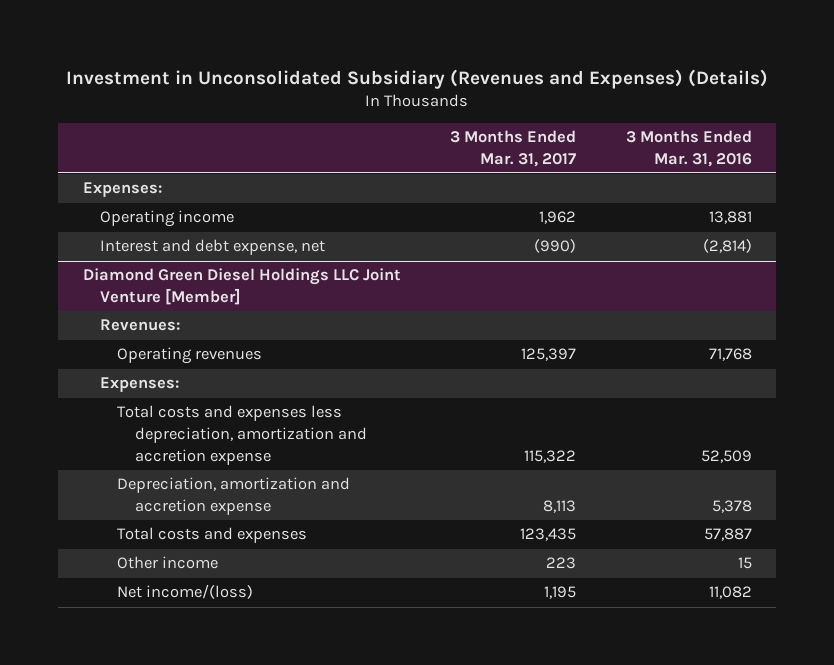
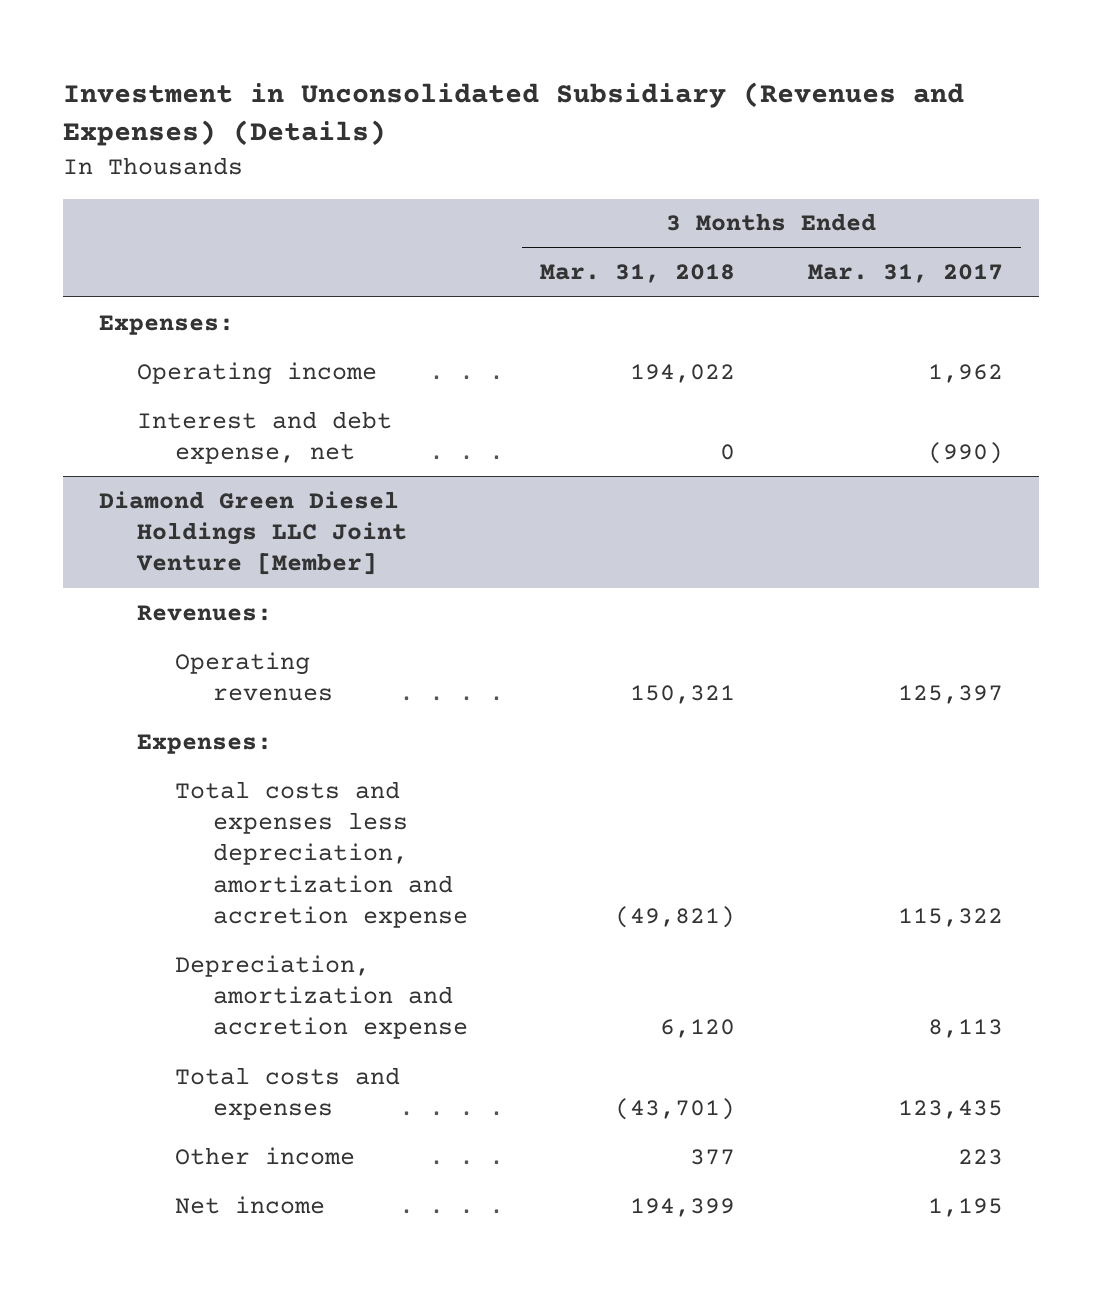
- | 3 Months Ended Mar. 31, 2017 | 3 Months Ended Mar. 31, 2016
+ | 3 Months Ended Mar. 31, 2018 | 3 Months Ended Mar. 31, 2017
@ Diamond Green Diesel Holdings LLC Joint Venture [Member]
- Net income/(loss) | 1,195 | 11,082
+ Net income | 194,399 | 1,195

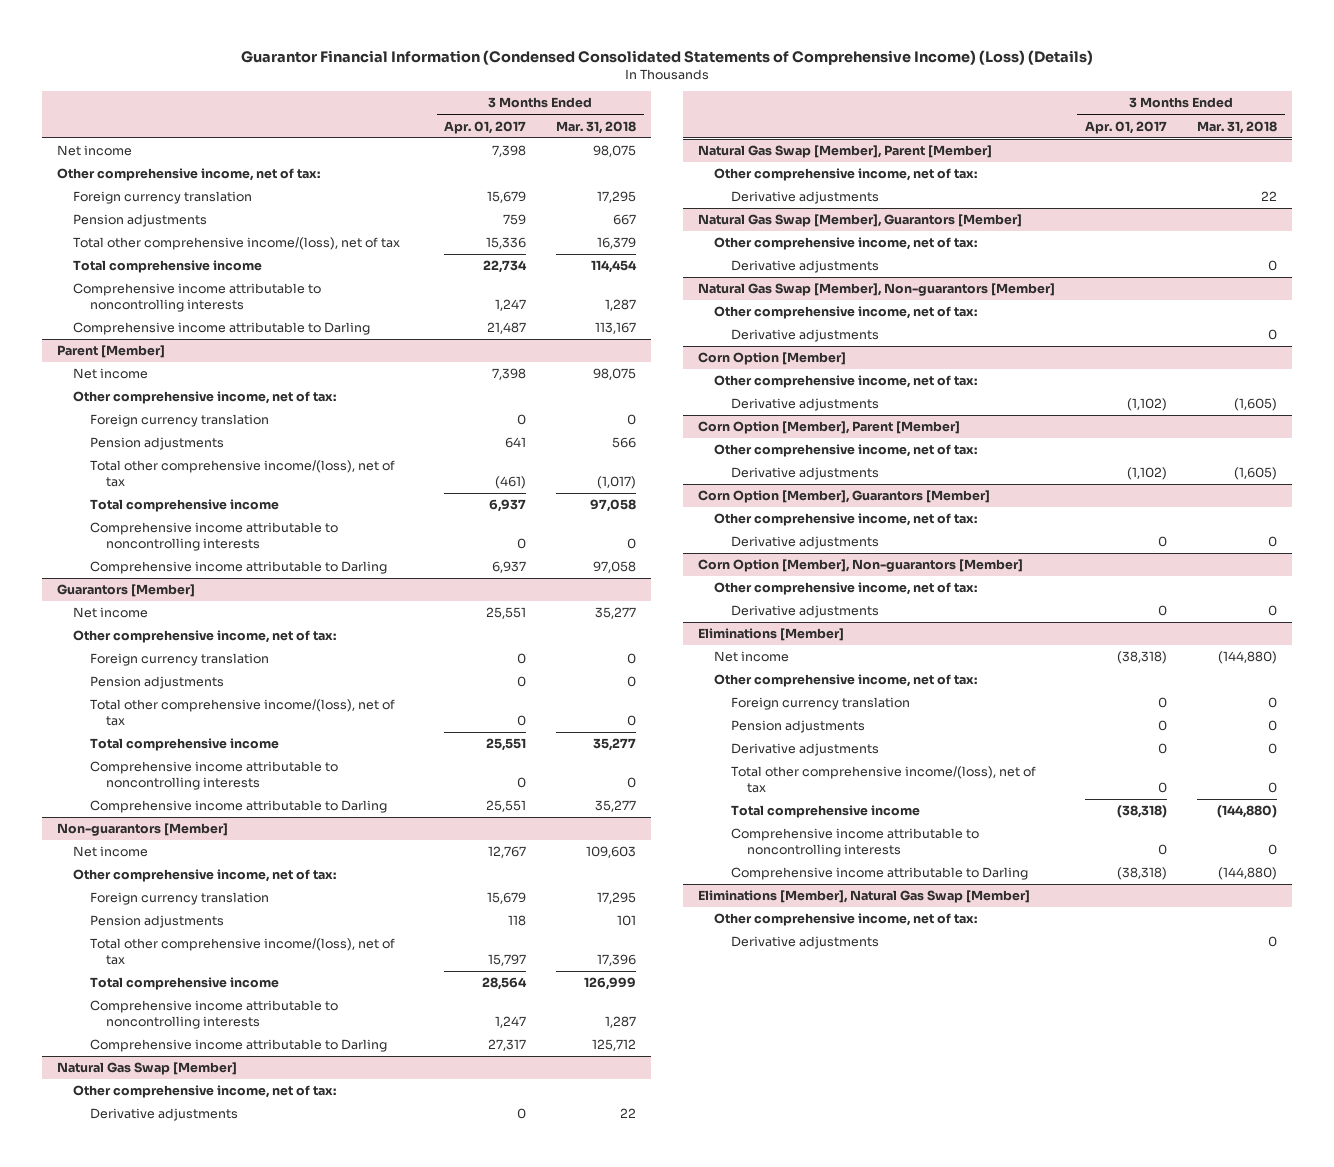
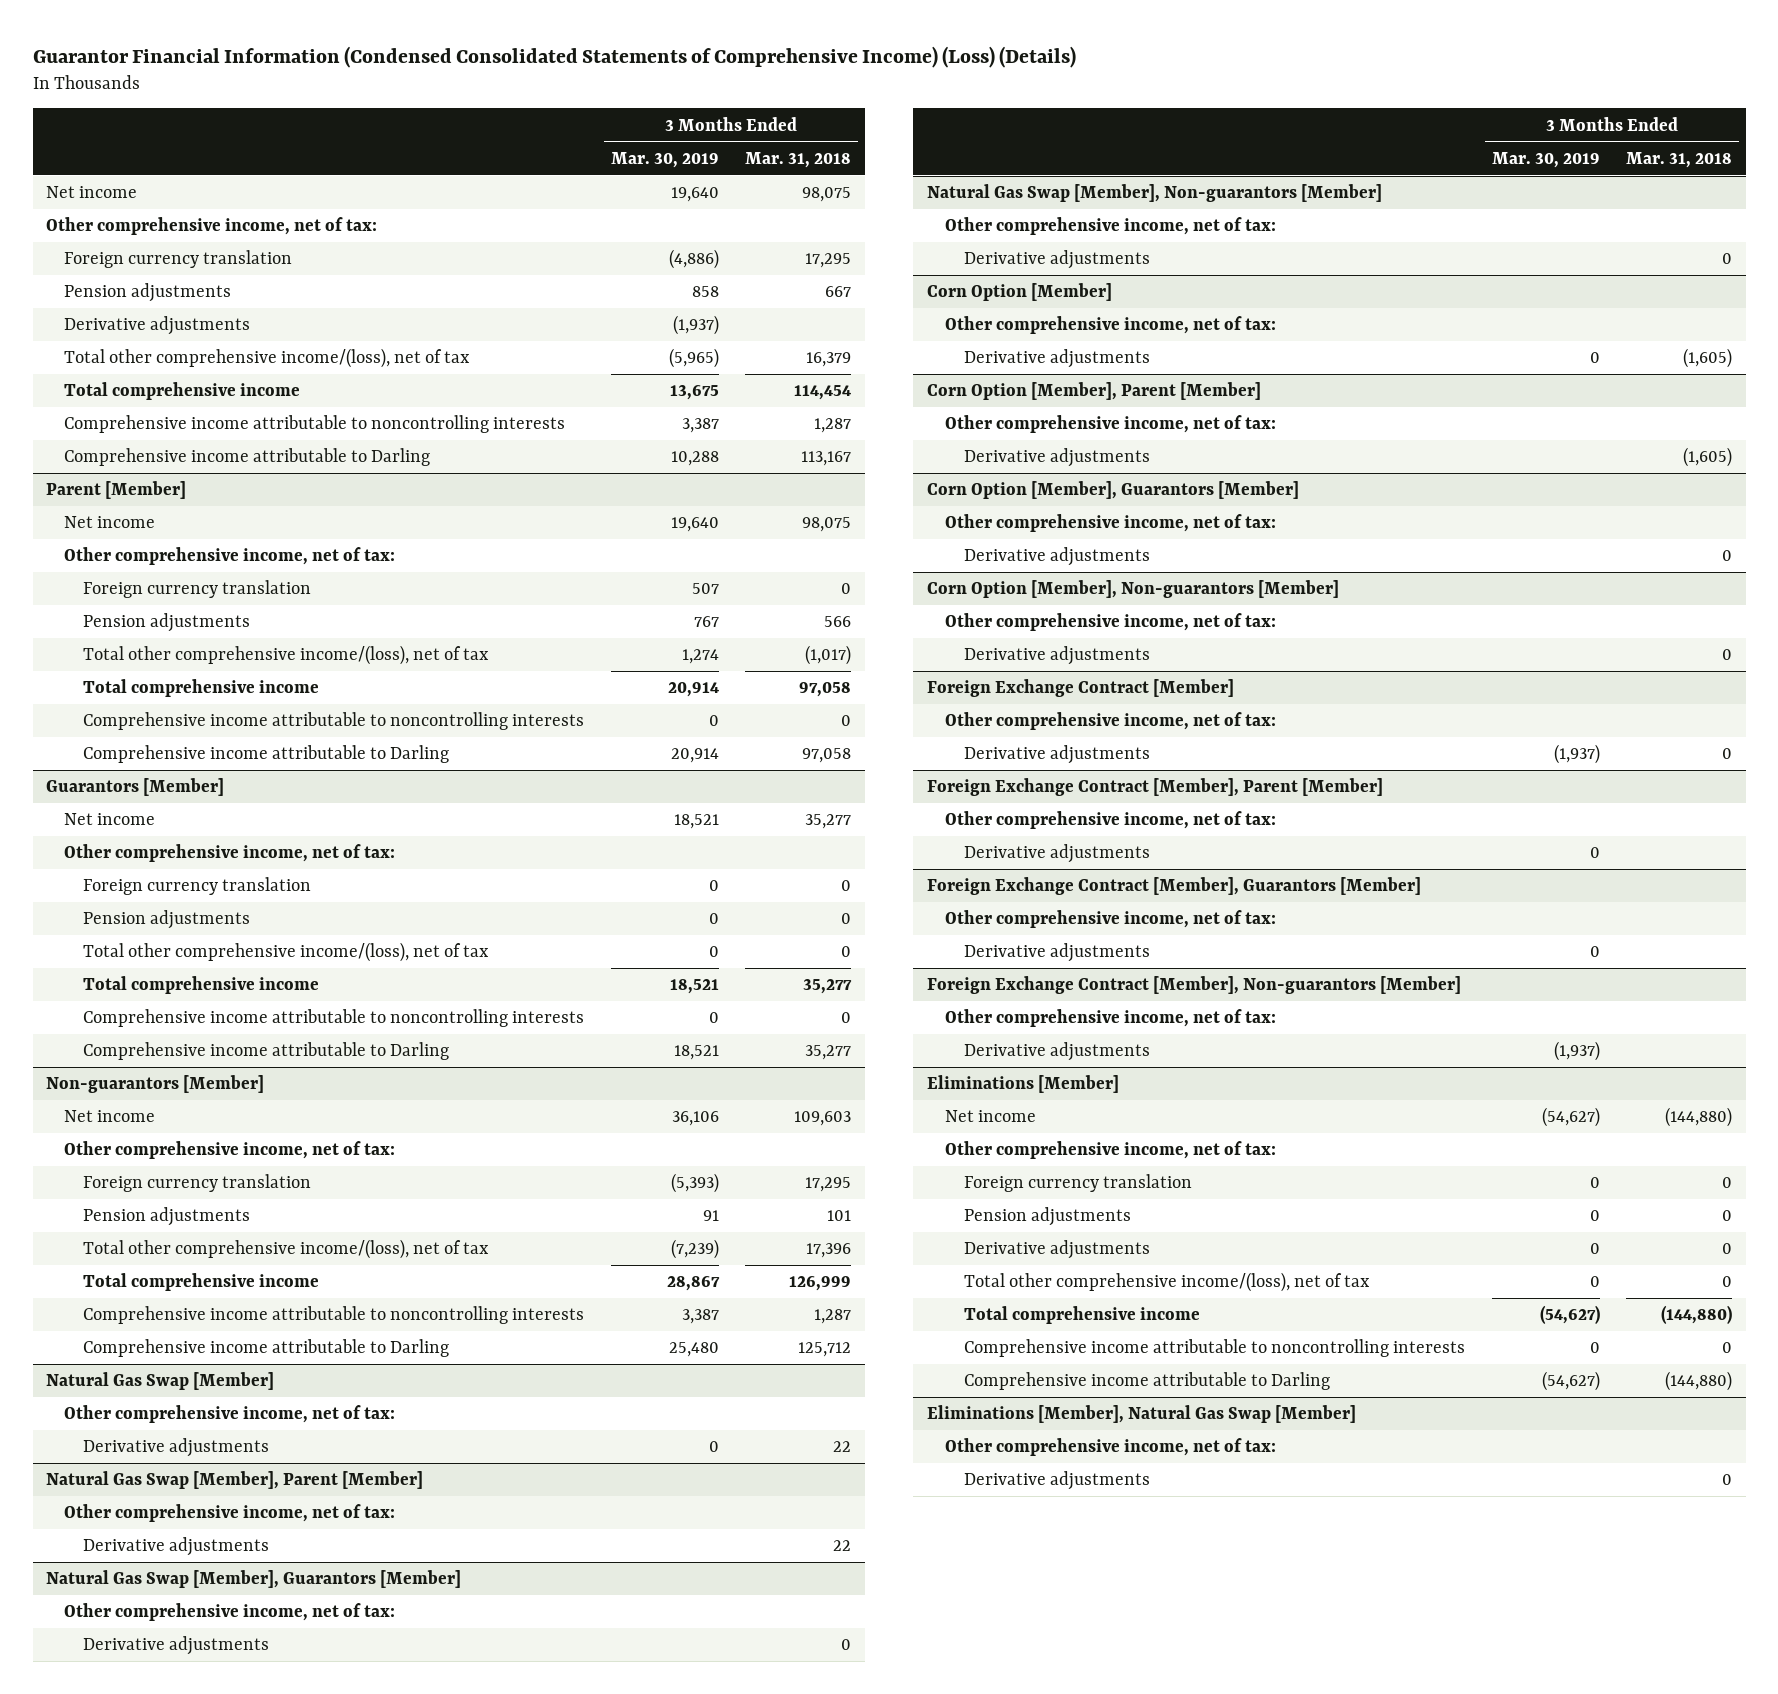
- | 3 Months Ended Apr. 01, 2017 | 3 Months Ended Mar. 31, 2018
+ | 3 Months Ended Mar. 30, 2019 | 3 Months Ended Mar. 31, 2018
+ Derivative adjustments | (1,937) |
+ Foreign Exchange Contract [Member]
+ Other comprehensive income, net of tax:
+ Derivative adjustments | (1,937) | 0
+ Foreign Exchange Contract [Member], Parent [Member]
+ Other comprehensive income, net of tax:
+ Derivative adjustments | 0 |
+ Foreign Exchange Contract [Member], Guarantors [Member]
+ Other comprehensive income, net of tax:
+ Derivative adjustments | 0 |
+ Foreign Exchange Contract [Member], Non-guarantors [Member]
+ Other comprehensive income, net of tax:
+ Derivative adjustments | (1,937) |

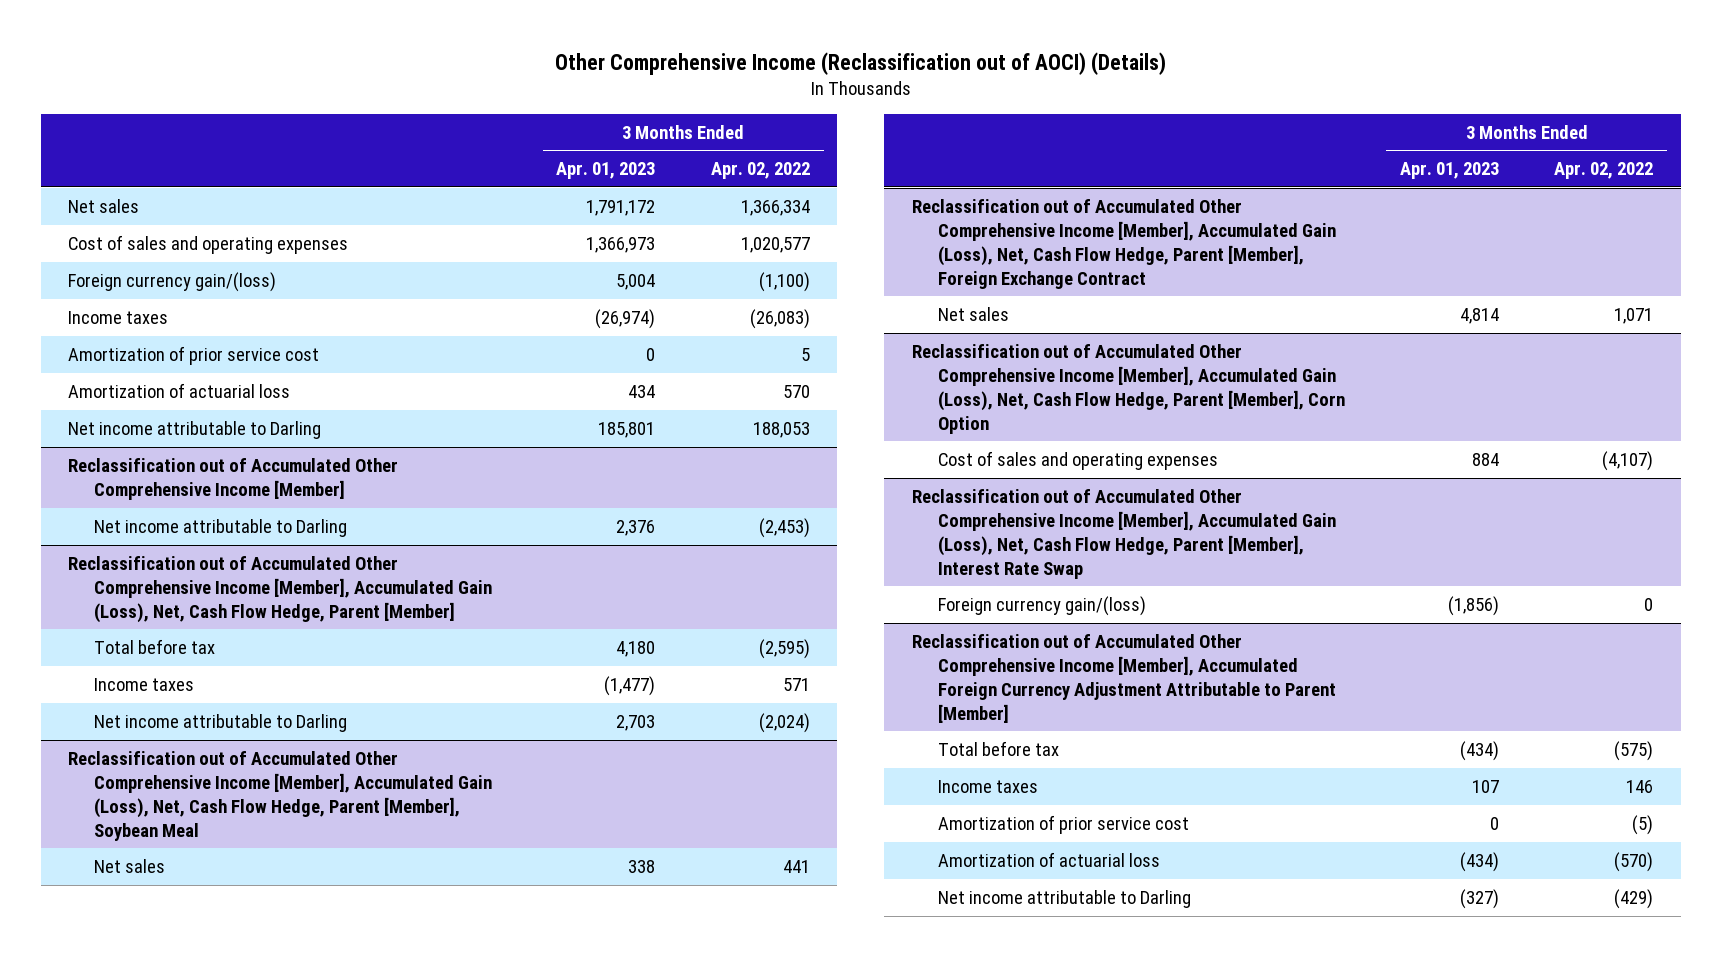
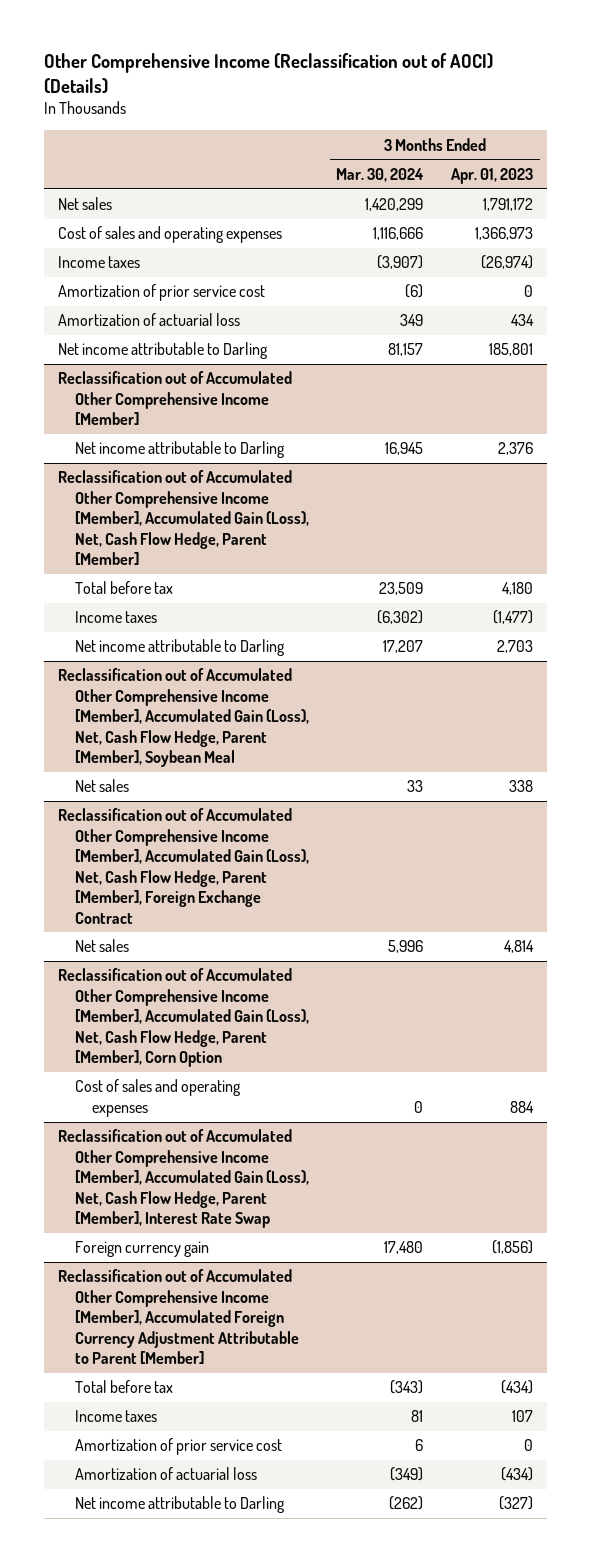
- | 3 Months Ended Apr. 01, 2023 | 3 Months Ended Apr. 02, 2022
+ | 3 Months Ended Mar. 30, 2024 | 3 Months Ended Apr. 01, 2023
- Foreign currency gain/(loss) | 5,004 | (1,100)
@ Reclassification out of Accumulated Other Comprehensive Income [Member], Accumulated Gain (Loss), Net, Cash Flow Hedge, Parent [Member], Interest Rate Swap
- Foreign currency gain/(loss) | (1,856) | 0
+ Foreign currency gain | 17,480 | (1,856)

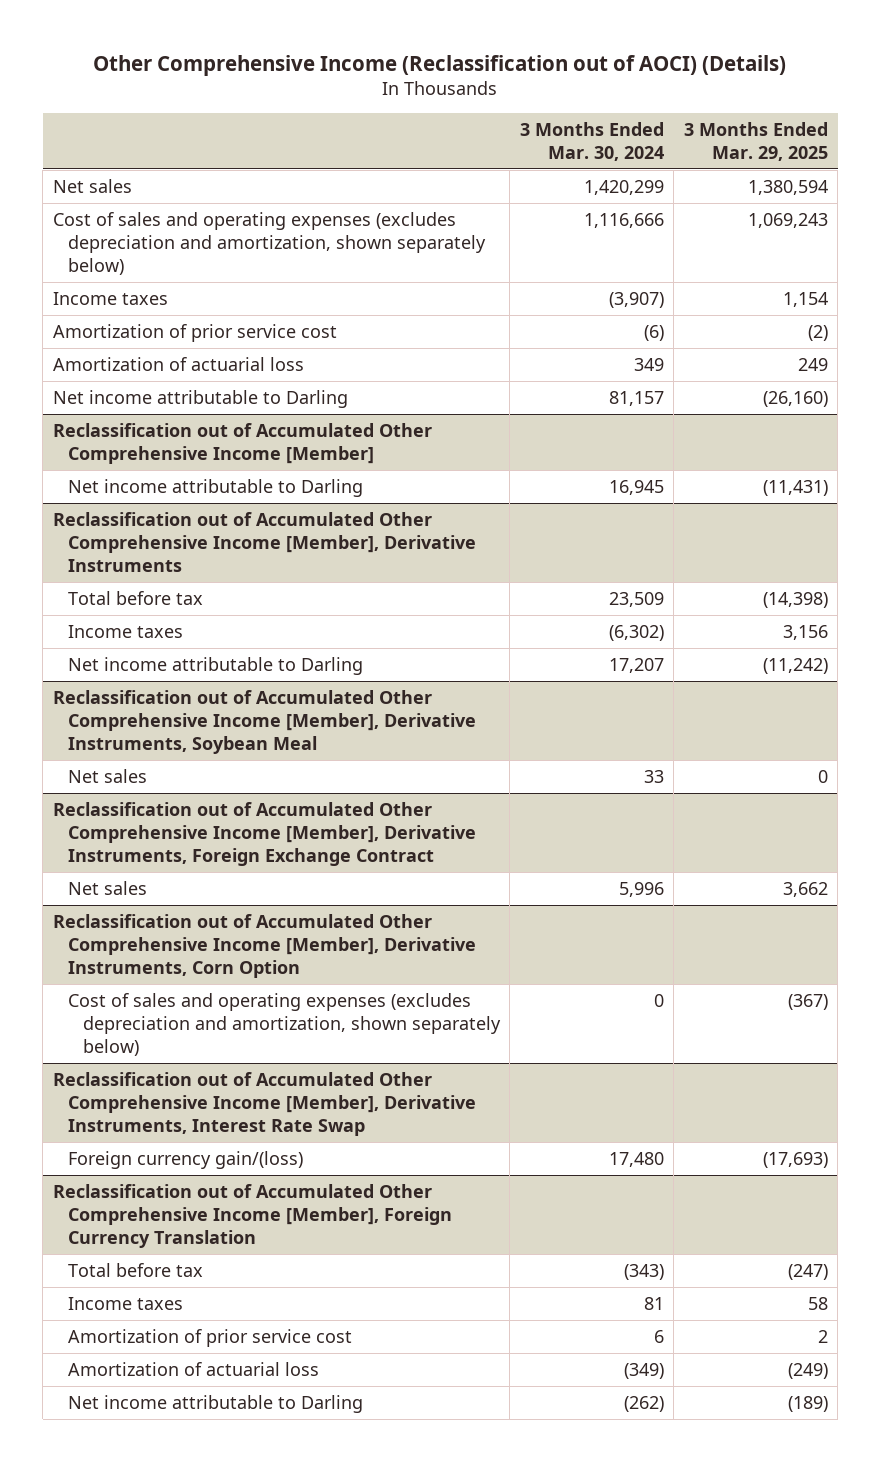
- | 3 Months Ended Mar. 30, 2024 | 3 Months Ended Apr. 01, 2023
+ | 3 Months Ended Mar. 30, 2024 | 3 Months Ended Mar. 29, 2025
- Cost of sales and operating expenses | 1,116,666 | 1,366,973
+ Cost of sales and operating expenses (excludes depreciation and amortization, shown separately below) | 1,116,666 | 1,069,243
- Reclassification out of Accumulated Other Comprehensive Income [Member], Accumulated Gain (Loss), Net, Cash Flow Hedge, Parent [Member]
+ Reclassification out of Accumulated Other Comprehensive Income [Member], Derivative Instruments
- Reclassification out of Accumulated Other Comprehensive Income [Member], Accumulated Gain (Loss), Net, Cash Flow Hedge, Parent [Member], Soybean Meal
+ Reclassification out of Accumulated Other Comprehensive Income [Member], Derivative Instruments, Soybean Meal
- Reclassification out of Accumulated Other Comprehensive Income [Member], Accumulated Gain (Loss), Net, Cash Flow Hedge, Parent [Member], Foreign Exchange Contract
+ Reclassification out of Accumulated Other Comprehensive Income [Member], Derivative Instruments, Foreign Exchange Contract
- Reclassification out of Accumulated Other Comprehensive Income [Member], Accumulated Gain (Loss), Net, Cash Flow Hedge, Parent [Member], Corn Option
- Cost of sales and operating expenses | 0 | 884
- Reclassification out of Accumulated Other Comprehensive Income [Member], Accumulated Gain (Loss), Net, Cash Flow Hedge, Parent [Member], Interest Rate Swap
- Foreign currency gain | 17,480 | (1,856)
- Reclassification out of Accumulated Other Comprehensive Income [Member], Accumulated Foreign Currency Adjustment Attributable to Parent [Member]
+ Reclassification out of Accumulated Other Comprehensive Income [Member], Derivative Instruments, Corn Option
+ Cost of sales and operating expenses (excludes depreciation and amortization, shown separately below) | 0 | (367)
+ Reclassification out of Accumulated Other Comprehensive Income [Member], Derivative Instruments, Interest Rate Swap
+ Foreign currency gain/(loss) | 17,480 | (17,693)
+ Reclassification out of Accumulated Other Comprehensive Income [Member], Foreign Currency Translation

